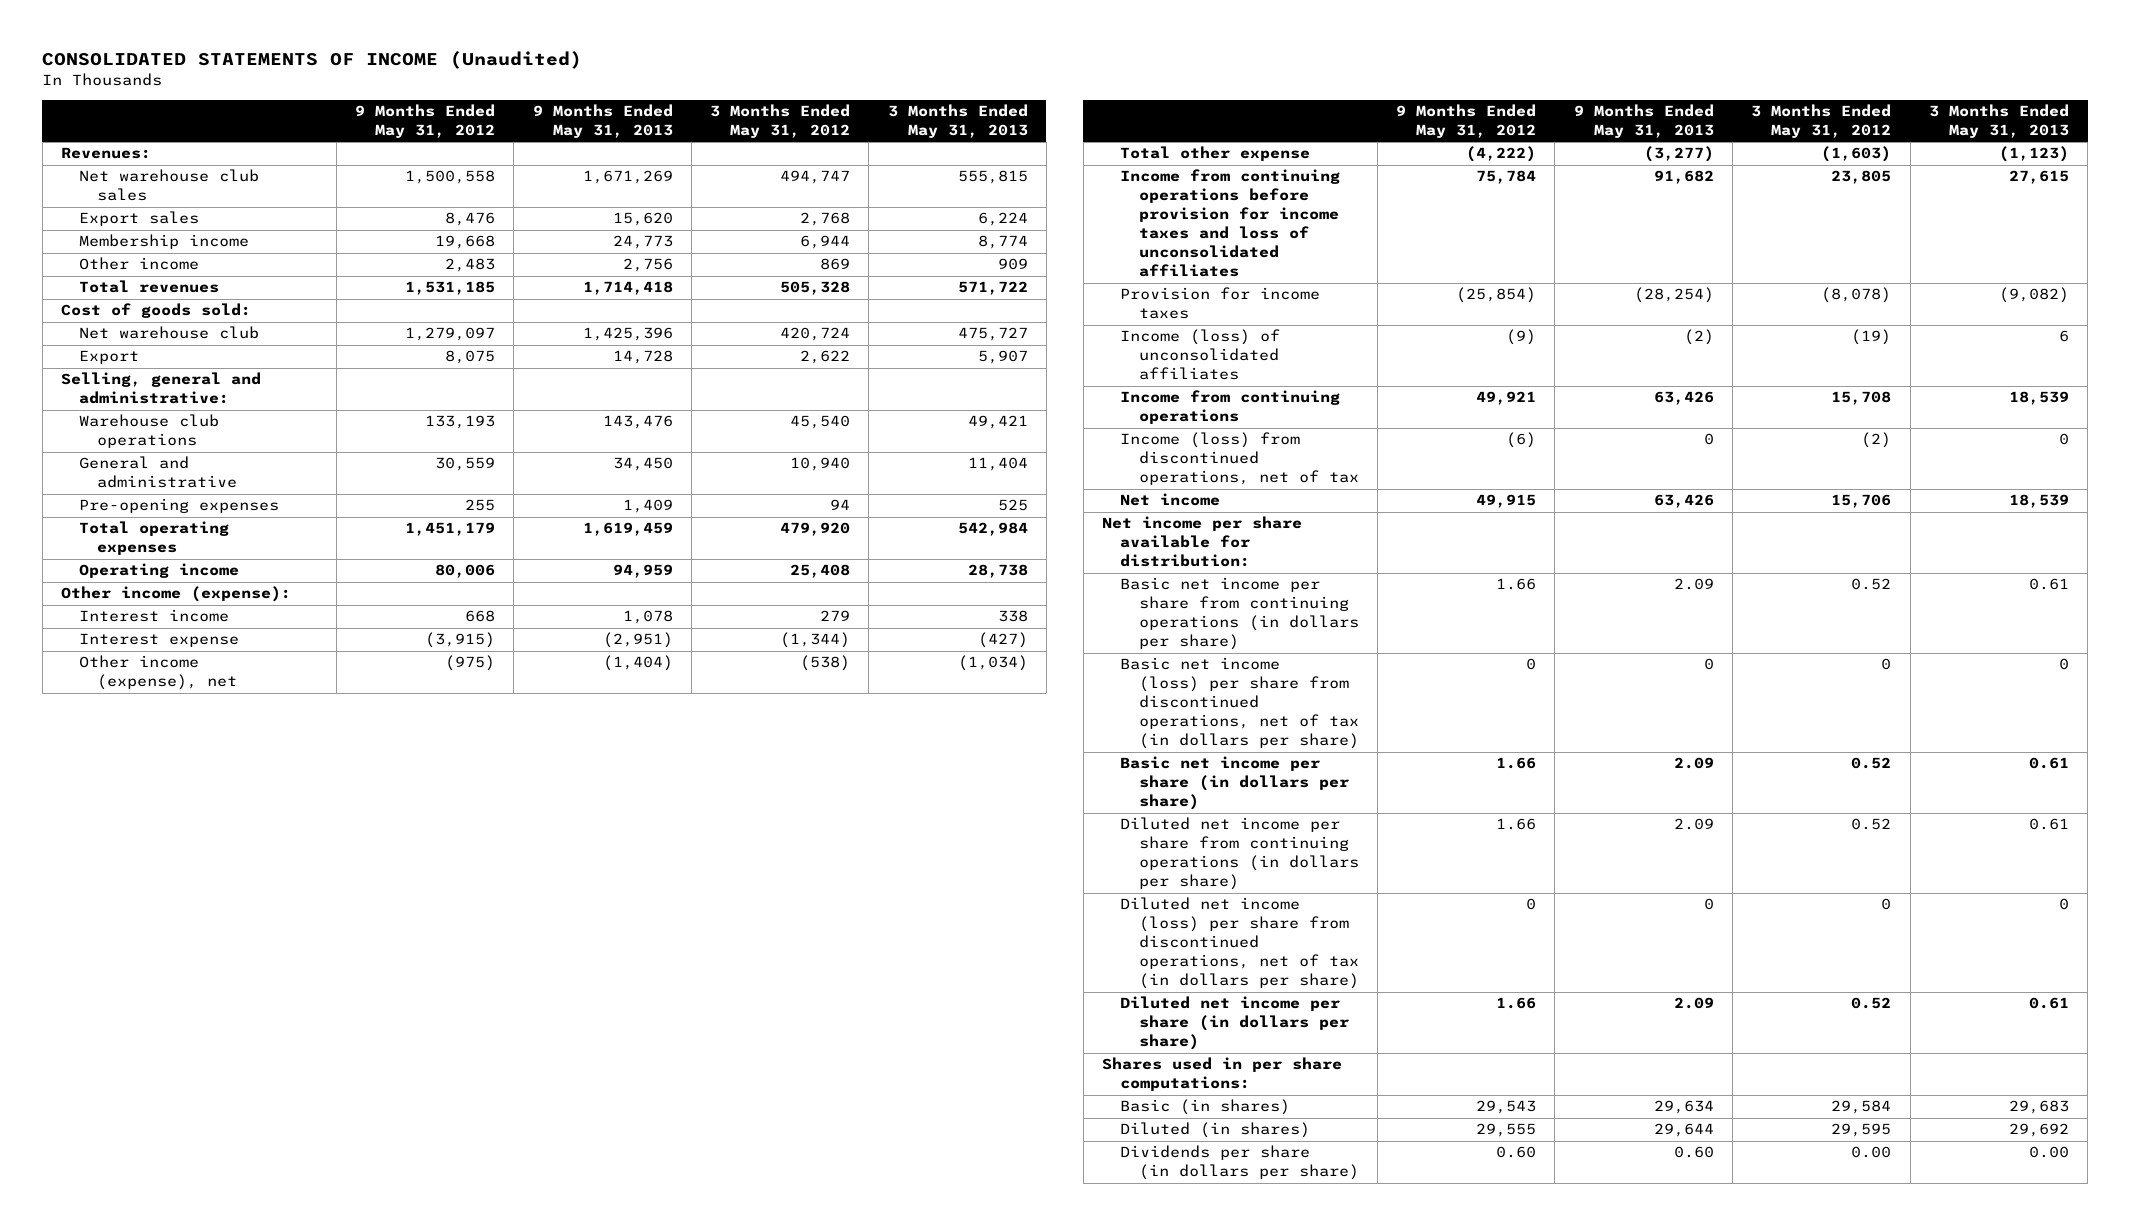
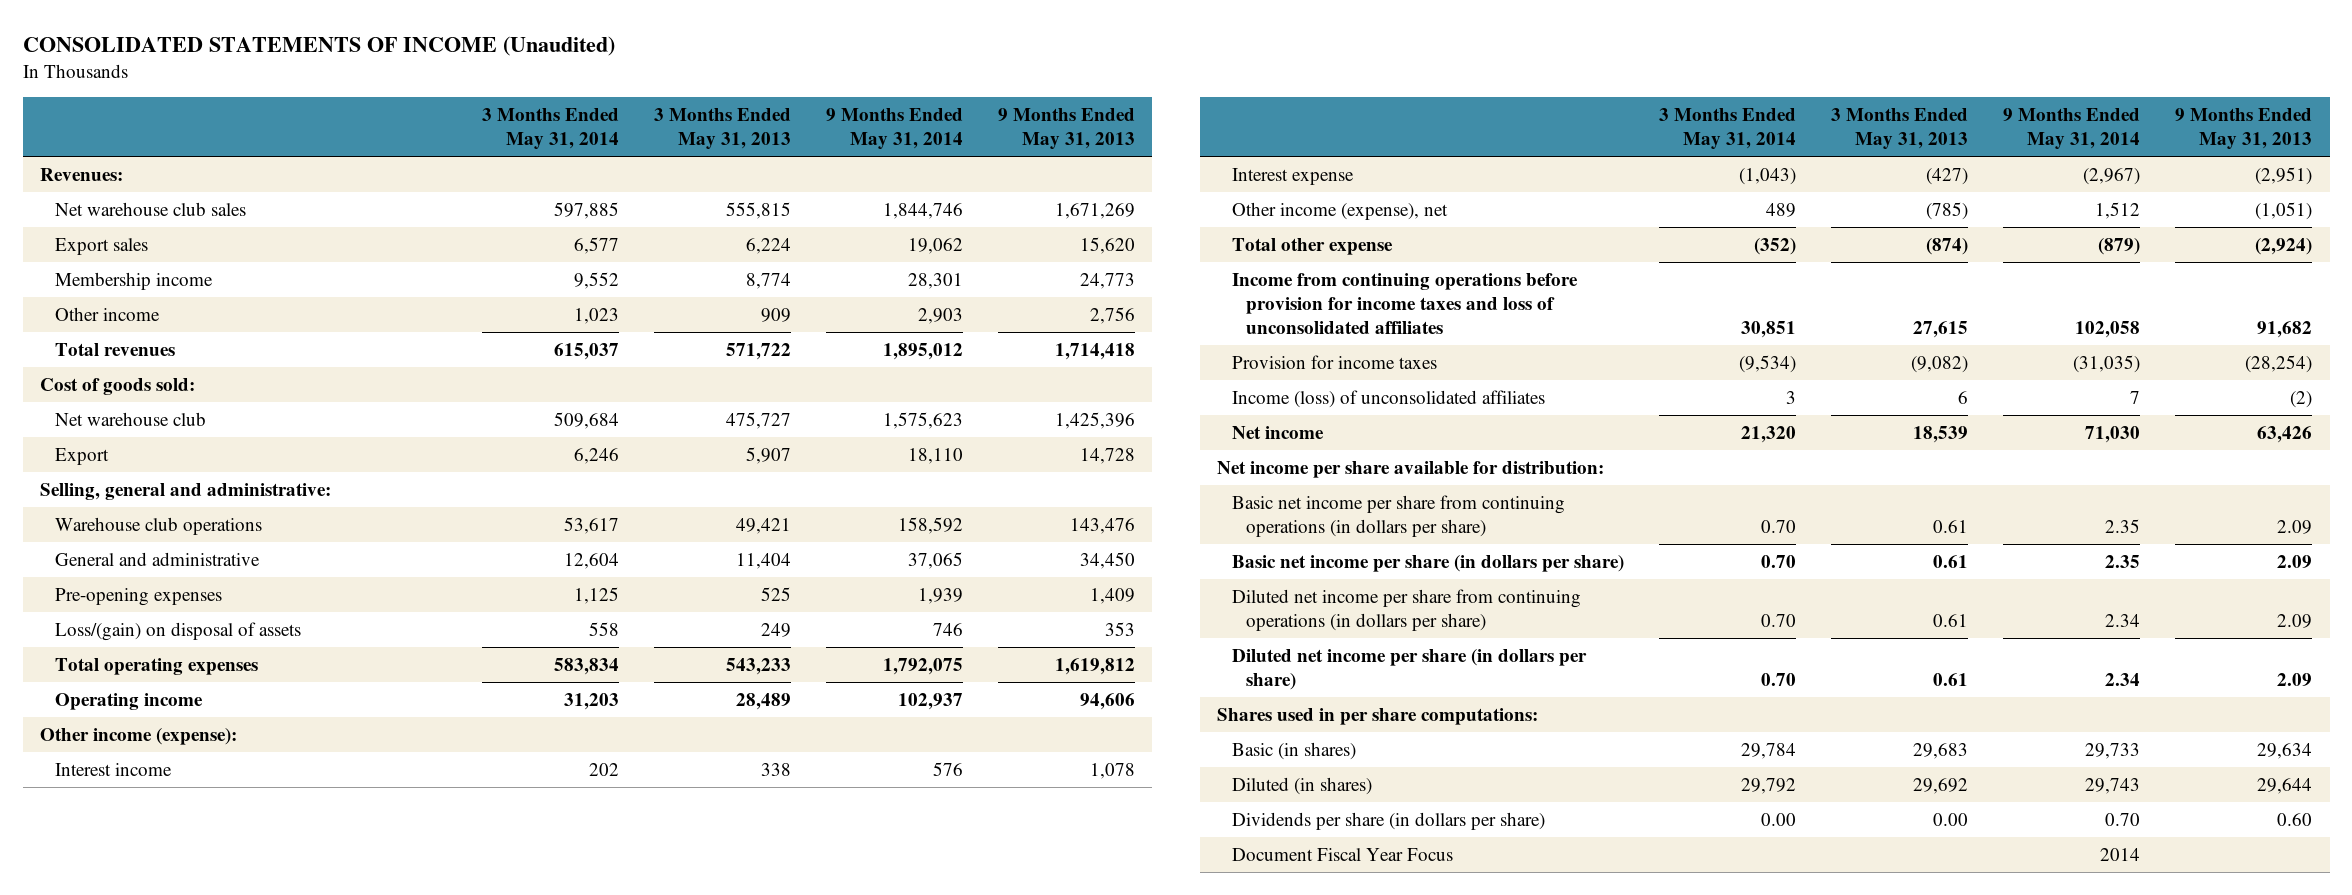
- | 9 Months Ended May 31, 2012 | 9 Months Ended May 31, 2013 | 3 Months Ended May 31, 2012 | 3 Months Ended May 31, 2013
+ | 3 Months Ended May 31, 2014 | 3 Months Ended May 31, 2013 | 9 Months Ended May 31, 2014 | 9 Months Ended May 31, 2013
- Total operating expenses | 1,451,179 | 1,619,459 | 479,920 | 542,984
- Operating income | 80,006 | 94,959 | 25,408 | 28,738
+ Loss/(gain) on disposal of assets | 558 | 249 | 746 | 353
+ Total operating expenses | 583,834 | 543,233 | 1,792,075 | 1,619,812
+ Operating income | 31,203 | 28,489 | 102,937 | 94,606
- Other income (expense), net | (975) | (1,404) | (538) | (1,034)
- Total other expense | (4,222) | (3,277) | (1,603) | (1,123)
+ Other income (expense), net | 489 | (785) | 1,512 | (1,051)
+ Total other expense | (352) | (874) | (879) | (2,924)
- Income from continuing operations | 49,921 | 63,426 | 15,708 | 18,539
- Income (loss) from discontinued operations, net of tax | (6) | 0 | (2) | 0
- Basic net income (loss) per share from discontinued operations, net of tax (in dollars per share) | 0 | 0 | 0 | 0
- Diluted net income (loss) per share from discontinued operations, net of tax (in dollars per share) | 0 | 0 | 0 | 0
+ Document Fiscal Year Focus | | | 2014 |

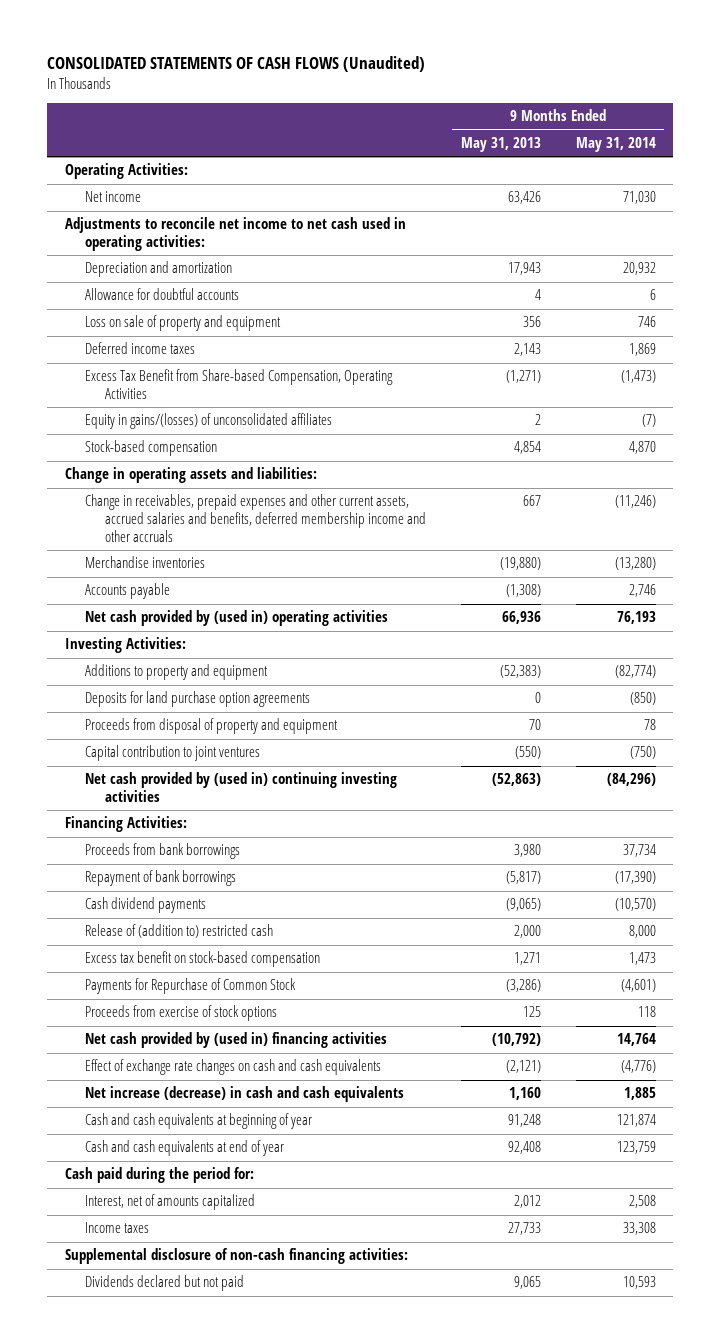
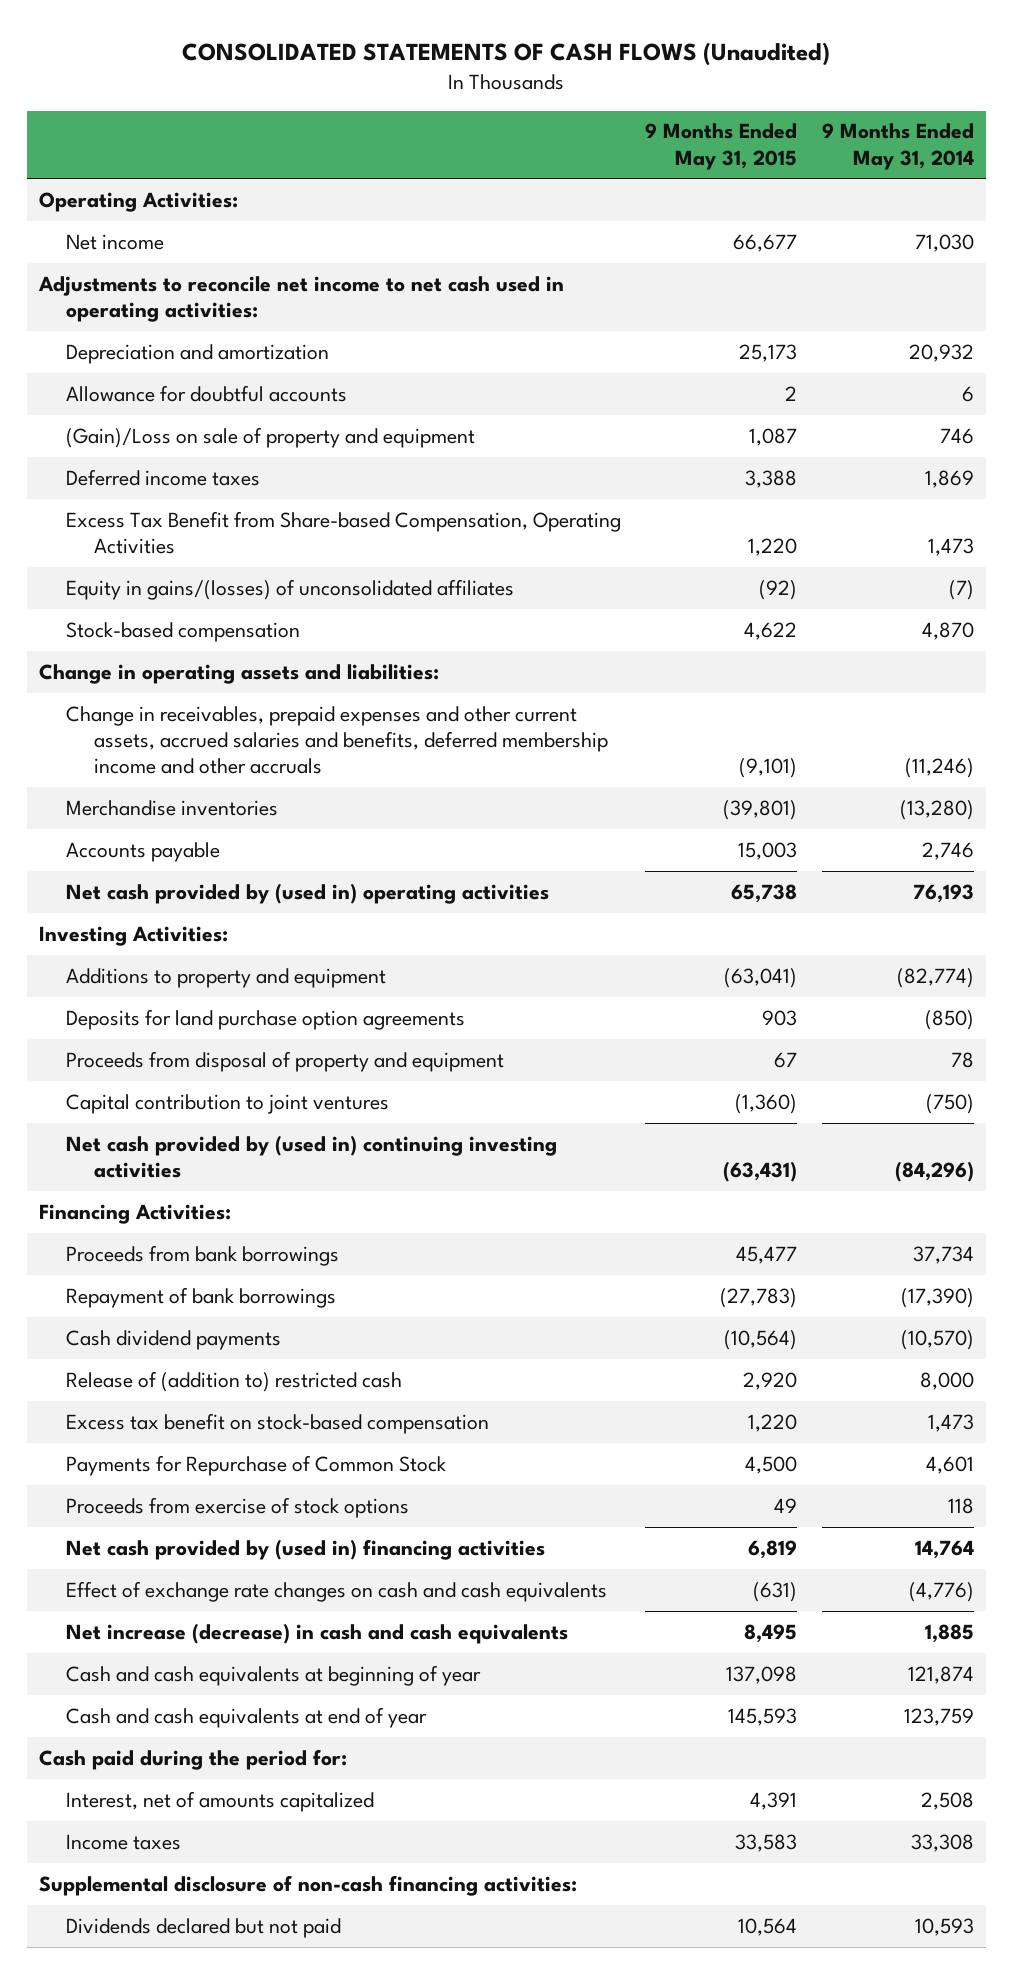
- | 9 Months Ended May 31, 2013 | 9 Months Ended May 31, 2014
+ | 9 Months Ended May 31, 2015 | 9 Months Ended May 31, 2014
- Loss on sale of property and equipment | 356 | 746
+ (Gain)/Loss on sale of property and equipment | 1,087 | 746
- Excess Tax Benefit from Share-based Compensation, Operating Activities | (1,271) | (1,473)
+ Excess Tax Benefit from Share-based Compensation, Operating Activities | 1,220 | 1,473
- Payments for Repurchase of Common Stock | (3,286) | (4,601)
+ Payments for Repurchase of Common Stock | 4,500 | 4,601

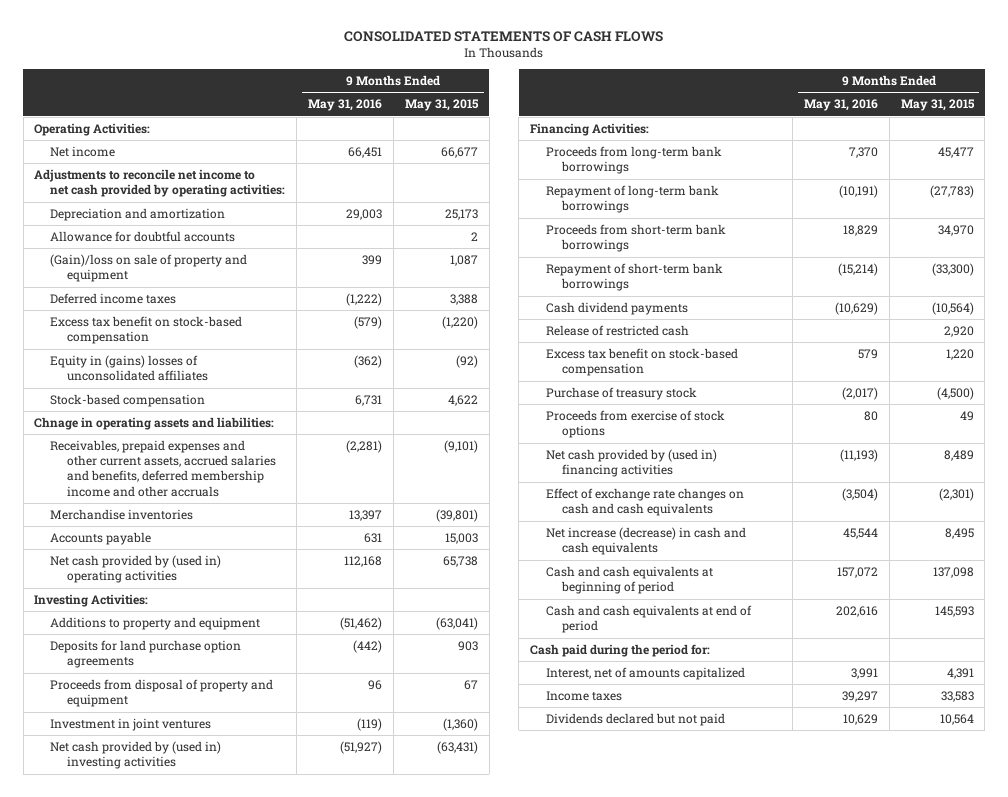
- CONSOLIDATED STATEMENTS OF CASH FLOWS (Unaudited)
+ CONSOLIDATED STATEMENTS OF CASH FLOWS
- | 9 Months Ended May 31, 2015 | 9 Months Ended May 31, 2014
+ | 9 Months Ended May 31, 2016 | 9 Months Ended May 31, 2015
- Adjustments to reconcile net income to net cash used in operating activities:
+ Adjustments to reconcile net income to net cash provided by operating activities:
- (Gain)/Loss on sale of property and equipment | 1,087 | 746
+ (Gain)/loss on sale of property and equipment | 399 | 1,087
- Excess Tax Benefit from Share-based Compensation, Operating Activities | 1,220 | 1,473
- Equity in gains/(losses) of unconsolidated affiliates | (92) | (7)
+ Excess tax benefit on stock-based compensation | (579) | (1,220)
+ Equity in (gains) losses of unconsolidated affiliates | (362) | (92)
- Change in operating assets and liabilities:
- Change in receivables, prepaid expenses and other current assets, accrued salaries and benefits, deferred membership income and other accruals | (9,101) | (11,246)
+ Chnage in operating assets and liabilities:
+ Receivables, prepaid expenses and other current assets, accrued salaries and benefits, deferred membership income and other accruals | (2,281) | (9,101)
- Capital contribution to joint ventures | (1,360) | (750)
- Net cash provided by (used in) continuing investing activities | (63,431) | (84,296)
+ Investment in joint ventures | (119) | (1,360)
+ Net cash provided by (used in) investing activities | (51,927) | (63,431)
- Proceeds from bank borrowings | 45,477 | 37,734
- Repayment of bank borrowings | (27,783) | (17,390)
+ Proceeds from long-term bank borrowings | 7,370 | 45,477
+ Repayment of long-term bank borrowings | (10,191) | (27,783)
+ Proceeds from short-term bank borrowings | 18,829 | 34,970
+ Repayment of short-term bank borrowings | (15,214) | (33,300)
- Release of (addition to) restricted cash | 2,920 | 8,000
+ Release of restricted cash | | 2,920
- Payments for Repurchase of Common Stock | 4,500 | 4,601
+ Purchase of treasury stock | (2,017) | (4,500)
- Net cash provided by (used in) financing activities | 6,819 | 14,764
- Effect of exchange rate changes on cash and cash equivalents | (631) | (4,776)
+ Net cash provided by (used in) financing activities | (11,193) | 8,489
+ Effect of exchange rate changes on cash and cash equivalents | (3,504) | (2,301)
- Cash and cash equivalents at beginning of year | 137,098 | 121,874
- Cash and cash equivalents at end of year | 145,593 | 123,759
+ Cash and cash equivalents at beginning of period | 157,072 | 137,098
+ Cash and cash equivalents at end of period | 202,616 | 145,593
- Supplemental disclosure of non-cash financing activities:

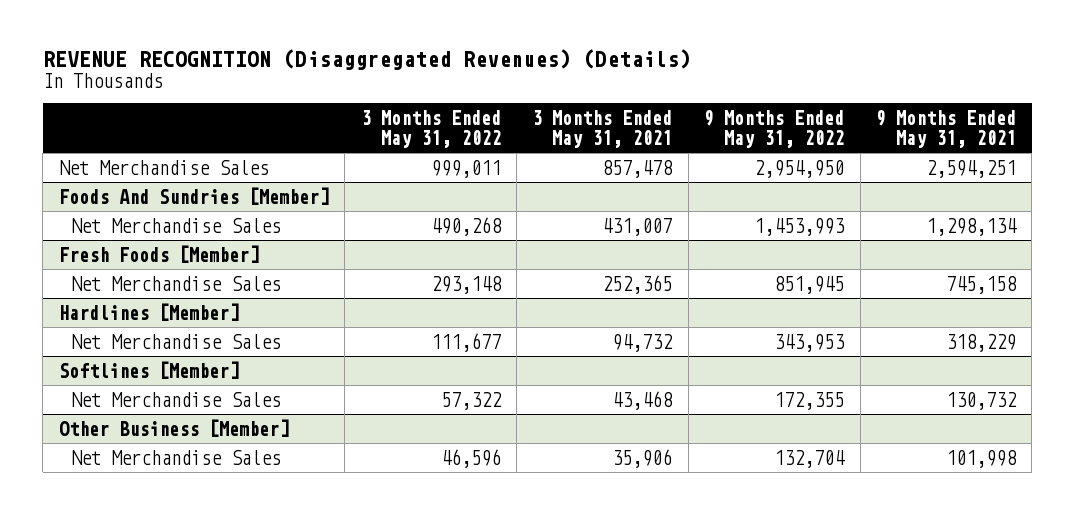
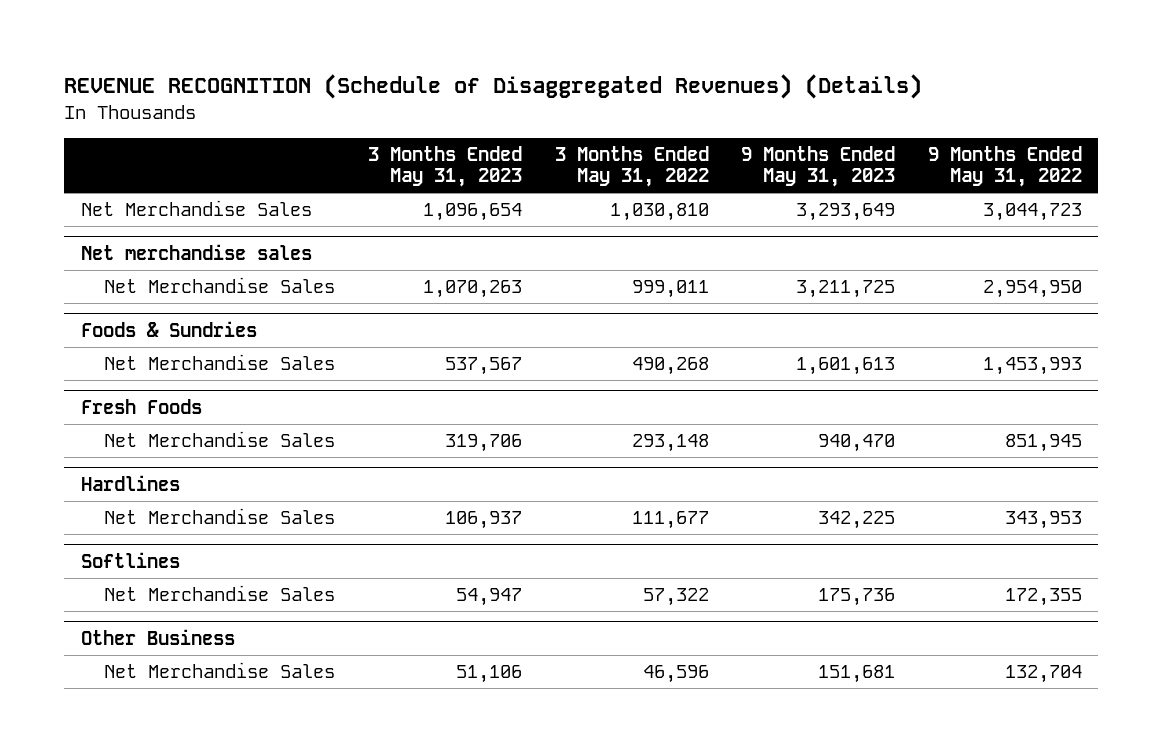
- REVENUE RECOGNITION (Disaggregated Revenues) (Details)
+ REVENUE RECOGNITION (Schedule of Disaggregated Revenues) (Details)
- | 3 Months Ended May 31, 2022 | 3 Months Ended May 31, 2021 | 9 Months Ended May 31, 2022 | 9 Months Ended May 31, 2021
+ | 3 Months Ended May 31, 2023 | 3 Months Ended May 31, 2022 | 9 Months Ended May 31, 2023 | 9 Months Ended May 31, 2022
+ Net Merchandise Sales | 1,096,654 | 1,030,810 | 3,293,649 | 3,044,723
+ Net merchandise sales
- Foods And Sundries [Member]
+ Foods & Sundries
- Fresh Foods [Member]
+ Fresh Foods
- Hardlines [Member]
+ Hardlines
- Softlines [Member]
+ Softlines
- Other Business [Member]
+ Other Business

